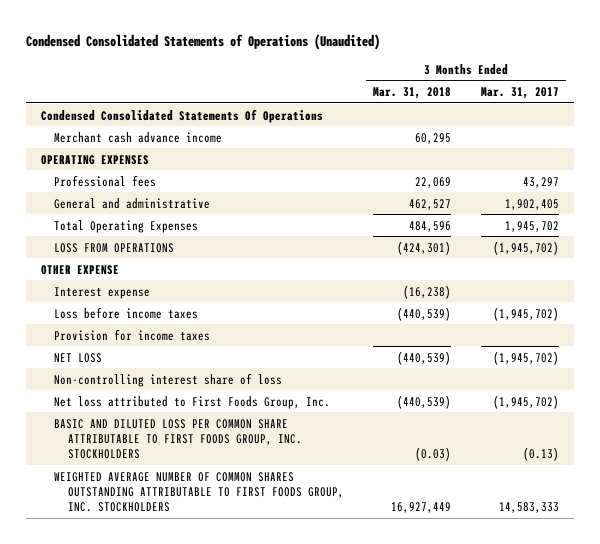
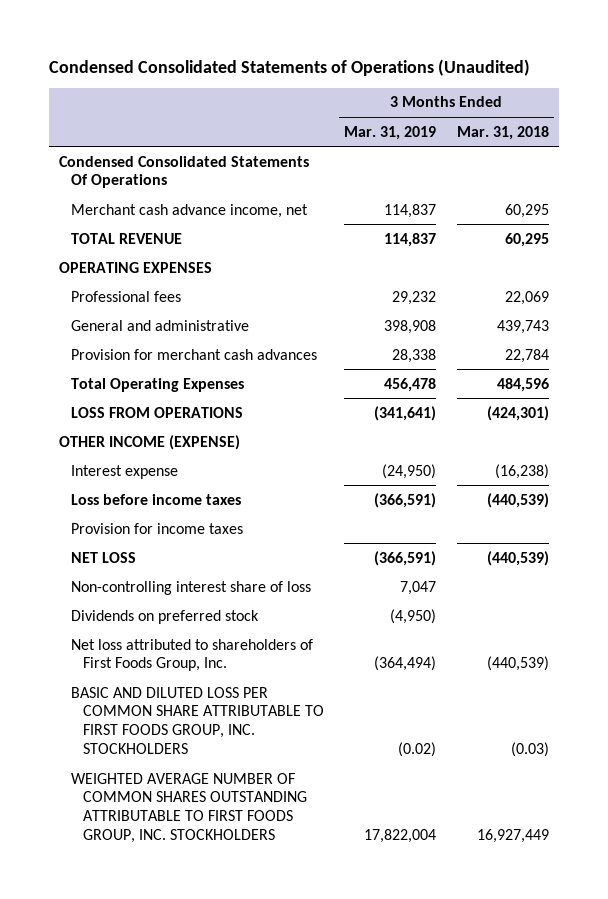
- | 3 Months Ended Mar. 31, 2018 | 3 Months Ended Mar. 31, 2017
+ | 3 Months Ended Mar. 31, 2019 | 3 Months Ended Mar. 31, 2018
- Merchant cash advance income | 60,295 |
+ Merchant cash advance income, net | 114,837 | 60,295
+ TOTAL REVENUE | 114,837 | 60,295
- General and administrative | 462,527 | 1,902,405
+ General and administrative | 398,908 | 439,743
+ Provision for merchant cash advances | 28,338 | 22,784
- OTHER EXPENSE
+ OTHER INCOME (EXPENSE)
- Net loss attributed to First Foods Group, Inc. | (440,539) | (1,945,702)
+ Dividends on preferred stock | (4,950) |
+ Net loss attributed to shareholders of First Foods Group, Inc. | (364,494) | (440,539)

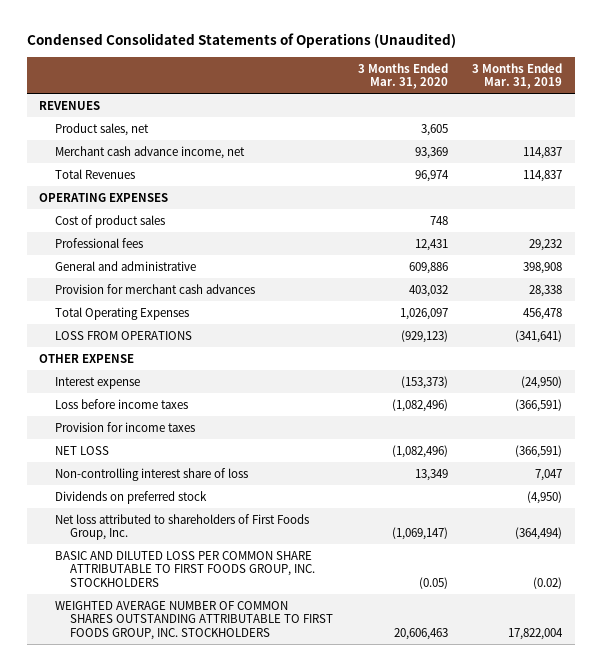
- | 3 Months Ended Mar. 31, 2019 | 3 Months Ended Mar. 31, 2018
+ | 3 Months Ended Mar. 31, 2020 | 3 Months Ended Mar. 31, 2019
- Condensed Consolidated Statements Of Operations
+ REVENUES
+ Product sales, net | 3,605 |
- TOTAL REVENUE | 114,837 | 60,295
+ Total Revenues | 96,974 | 114,837
+ Cost of product sales | 748 |
- OTHER INCOME (EXPENSE)
+ OTHER EXPENSE

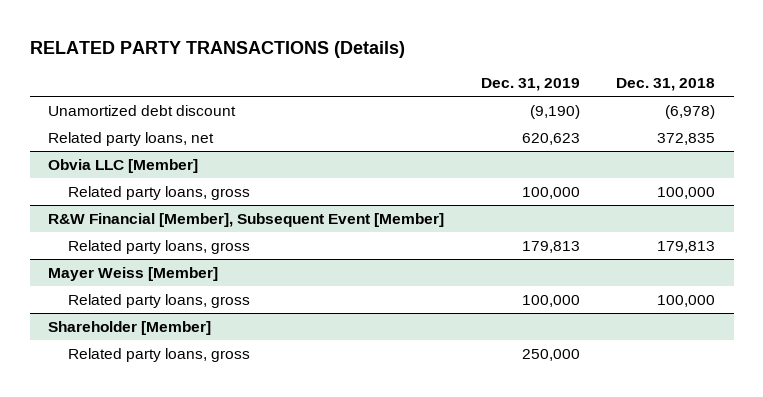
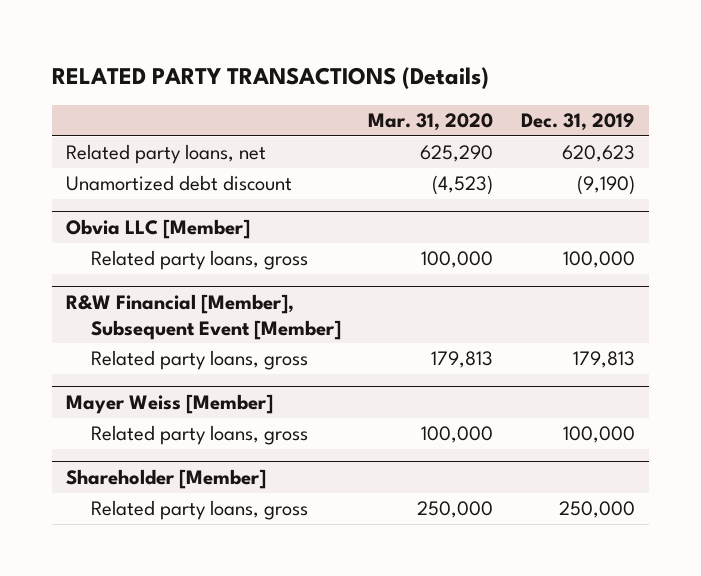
- | Dec. 31, 2019 | Dec. 31, 2018
+ | Mar. 31, 2020 | Dec. 31, 2019
moved down: Unamortized debt discount | (4,523) | (9,190)

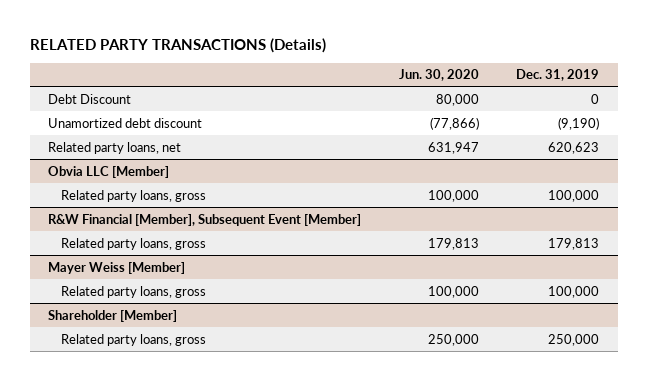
- | Mar. 31, 2020 | Dec. 31, 2019
+ | Jun. 30, 2020 | Dec. 31, 2019
+ Debt Discount | 80,000 | 0
moved down: Related party loans, net | 631,947 | 620,623

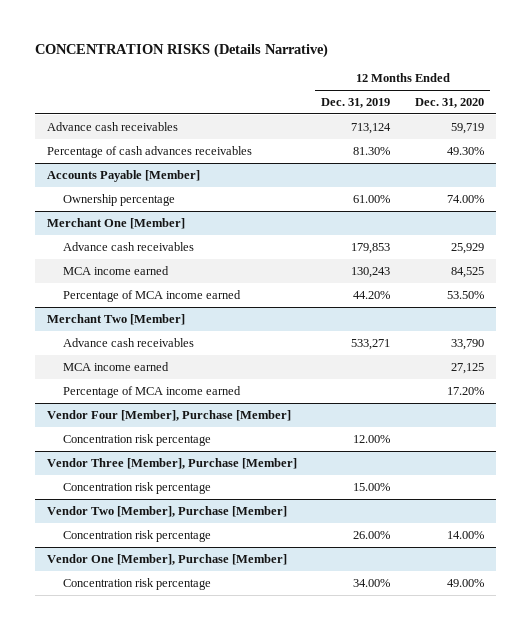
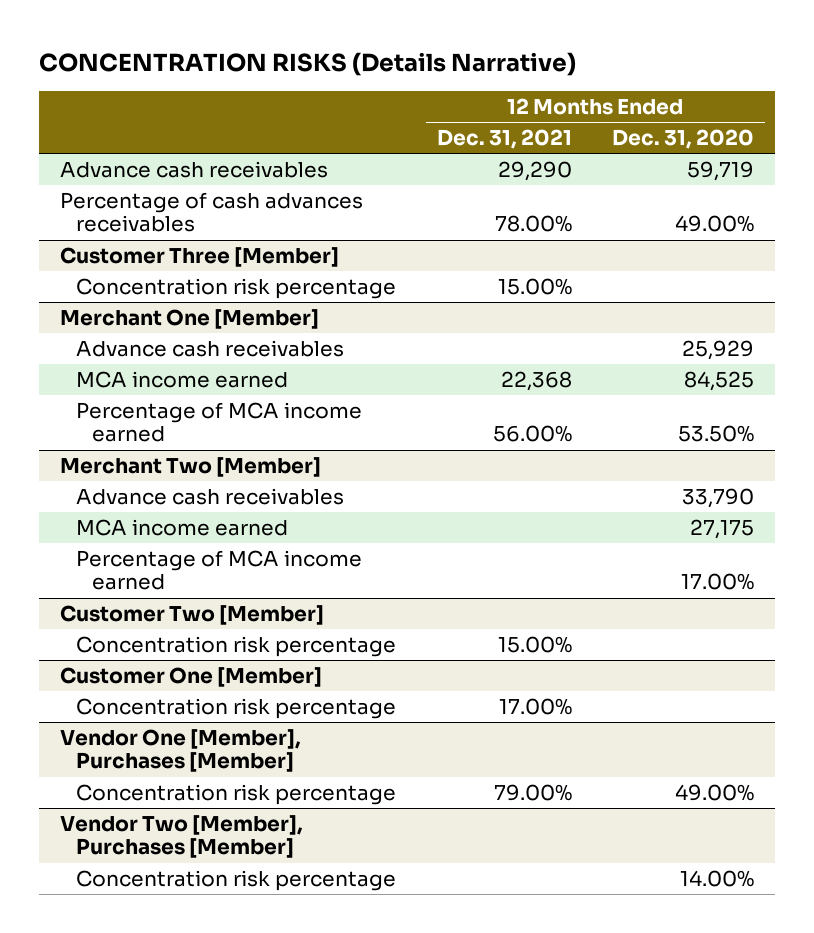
- | 12 Months Ended Dec. 31, 2019 | 12 Months Ended Dec. 31, 2020
+ | 12 Months Ended Dec. 31, 2021 | 12 Months Ended Dec. 31, 2020
- Percentage of cash advances receivables | 81.30% | 49.30%
- Accounts Payable [Member]
- Ownership percentage | 61.00% | 74.00%
+ Percentage of cash advances receivables | 78.00% | 49.00%
+ Customer Three [Member]
+ Concentration risk percentage | 15.00% |
@ Merchant Two [Member]
- MCA income earned | | 27,125
- Percentage of MCA income earned | | 17.20%
- Vendor Four [Member], Purchase [Member]
@ Merchant Two [Member]
+ MCA income earned | | 27,175
+ Percentage of MCA income earned | | 17.00%
+ Customer Two [Member]
- Vendor Three [Member], Purchase [Member]
+ Customer One [Member]
- Vendor Two [Member], Purchase [Member]
- Concentration risk percentage | 26.00% | 14.00%
- Vendor One [Member], Purchase [Member]
+ Vendor One [Member], Purchases [Member]
+ Vendor Two [Member], Purchases [Member]
+ Concentration risk percentage | | 14.00%

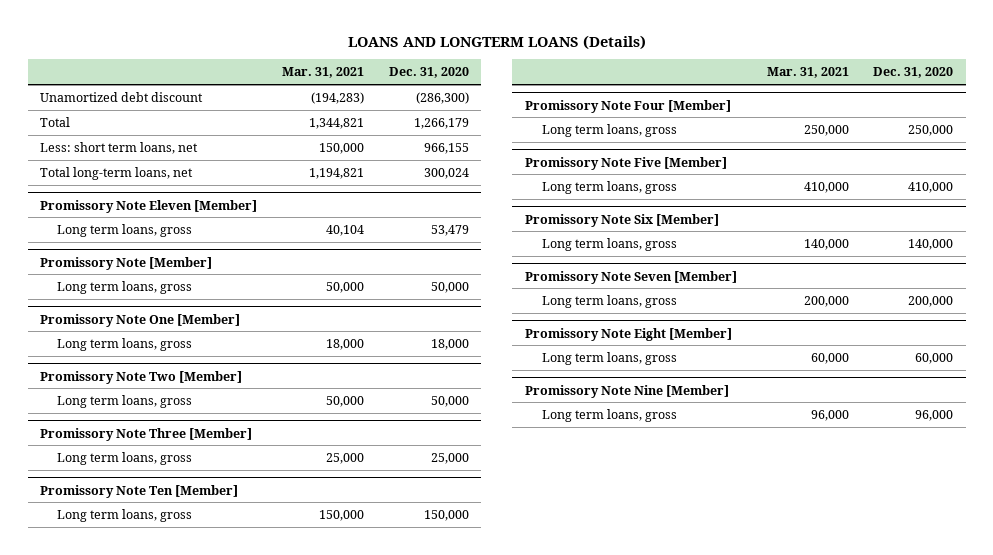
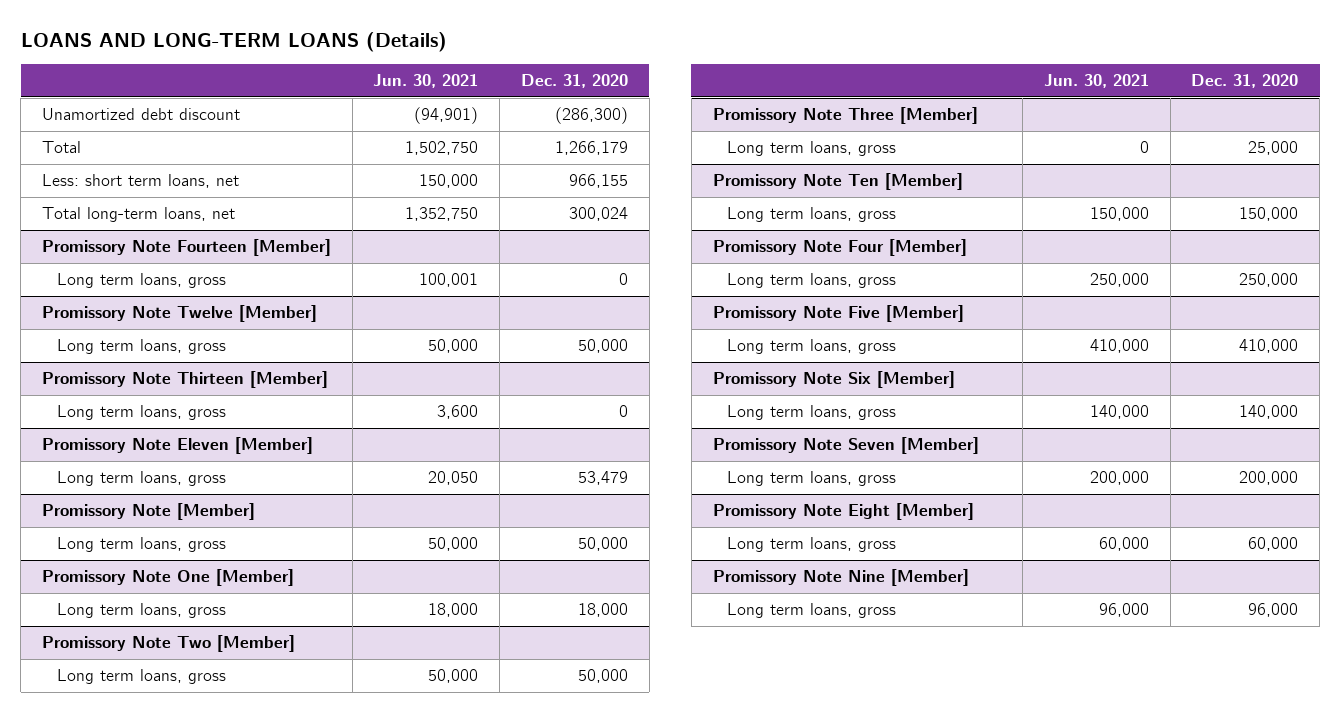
- LOANS AND LONGTERM LOANS (Details)
+ LOANS AND LONG-TERM LOANS (Details)
- | Mar. 31, 2021 | Dec. 31, 2020
+ | Jun. 30, 2021 | Dec. 31, 2020
+ Promissory Note Fourteen [Member]
+ Long term loans, gross | 100,001 | 0
+ Promissory Note Twelve [Member]
+ Long term loans, gross | 50,000 | 50,000
+ Promissory Note Thirteen [Member]
+ Long term loans, gross | 3,600 | 0

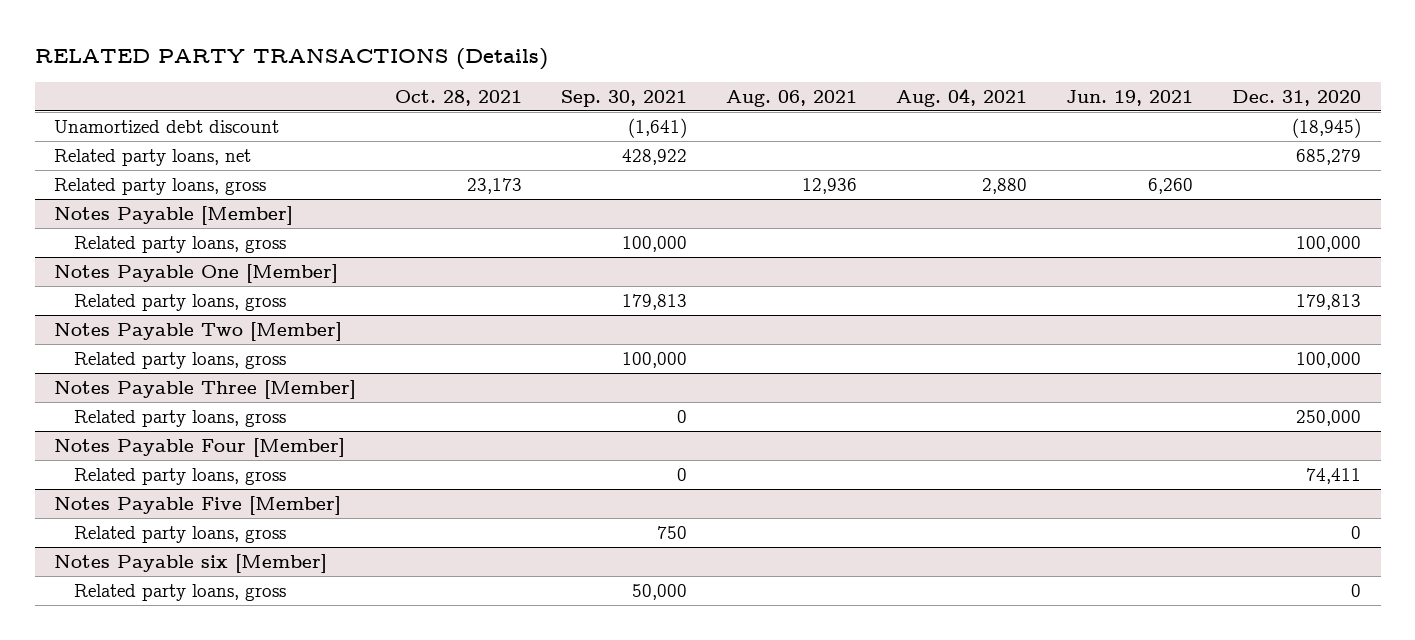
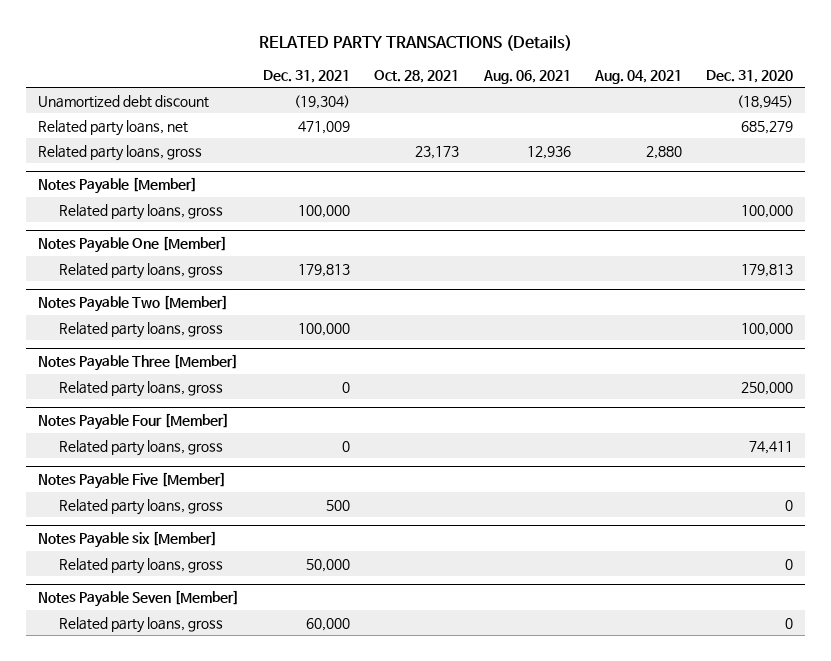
- | Oct. 28, 2021 | Sep. 30, 2021 | Aug. 06, 2021 | Aug. 04, 2021 | Jun. 19, 2021 | Dec. 31, 2020
+ | Dec. 31, 2021 | Oct. 28, 2021 | Aug. 06, 2021 | Aug. 04, 2021 | Dec. 31, 2020
+ Notes Payable Seven [Member]
+ Related party loans, gross | 60,000 | | | | 0

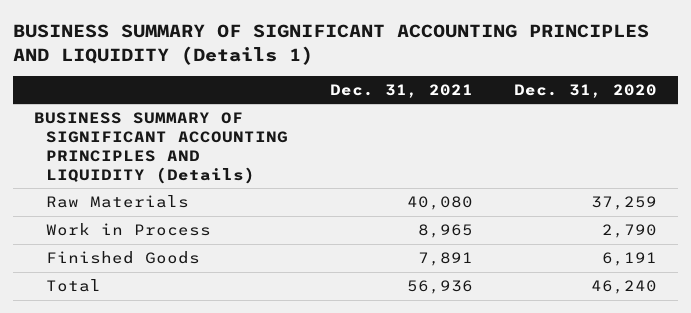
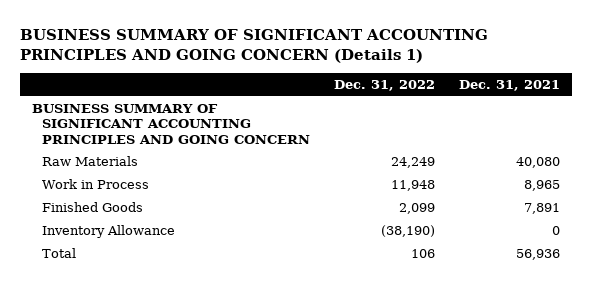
- BUSINESS SUMMARY OF SIGNIFICANT ACCOUNTING PRINCIPLES AND LIQUIDITY (Details 1)
+ BUSINESS SUMMARY OF SIGNIFICANT ACCOUNTING PRINCIPLES AND GOING CONCERN (Details 1)
- | Dec. 31, 2021 | Dec. 31, 2020
+ | Dec. 31, 2022 | Dec. 31, 2021
- BUSINESS SUMMARY OF SIGNIFICANT ACCOUNTING PRINCIPLES AND LIQUIDITY (Details)
+ BUSINESS SUMMARY OF SIGNIFICANT ACCOUNTING PRINCIPLES AND GOING CONCERN
+ Inventory Allowance | (38,190) | 0

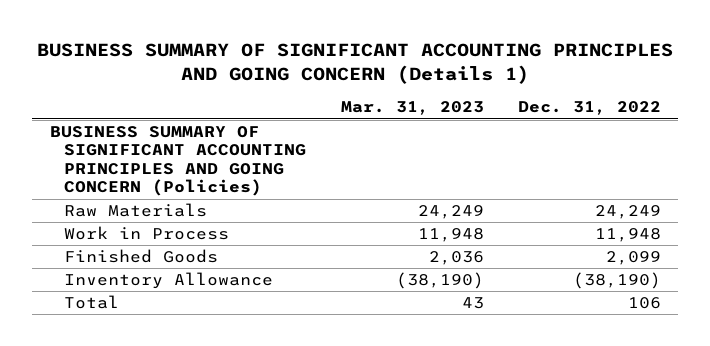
- | Dec. 31, 2022 | Dec. 31, 2021
+ | Mar. 31, 2023 | Dec. 31, 2022
- BUSINESS SUMMARY OF SIGNIFICANT ACCOUNTING PRINCIPLES AND GOING CONCERN
+ BUSINESS SUMMARY OF SIGNIFICANT ACCOUNTING PRINCIPLES AND GOING CONCERN (Policies)

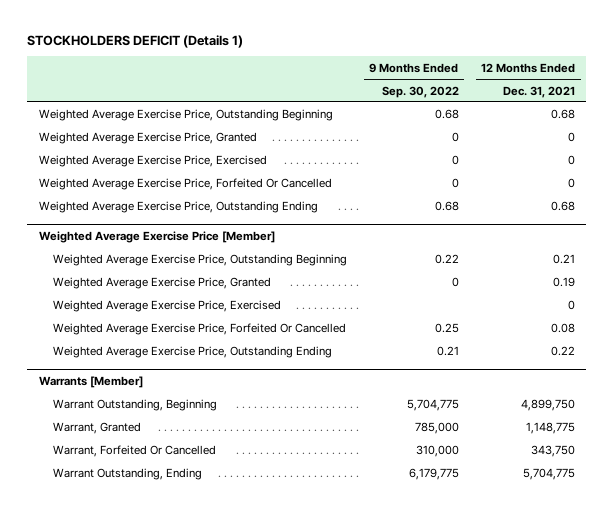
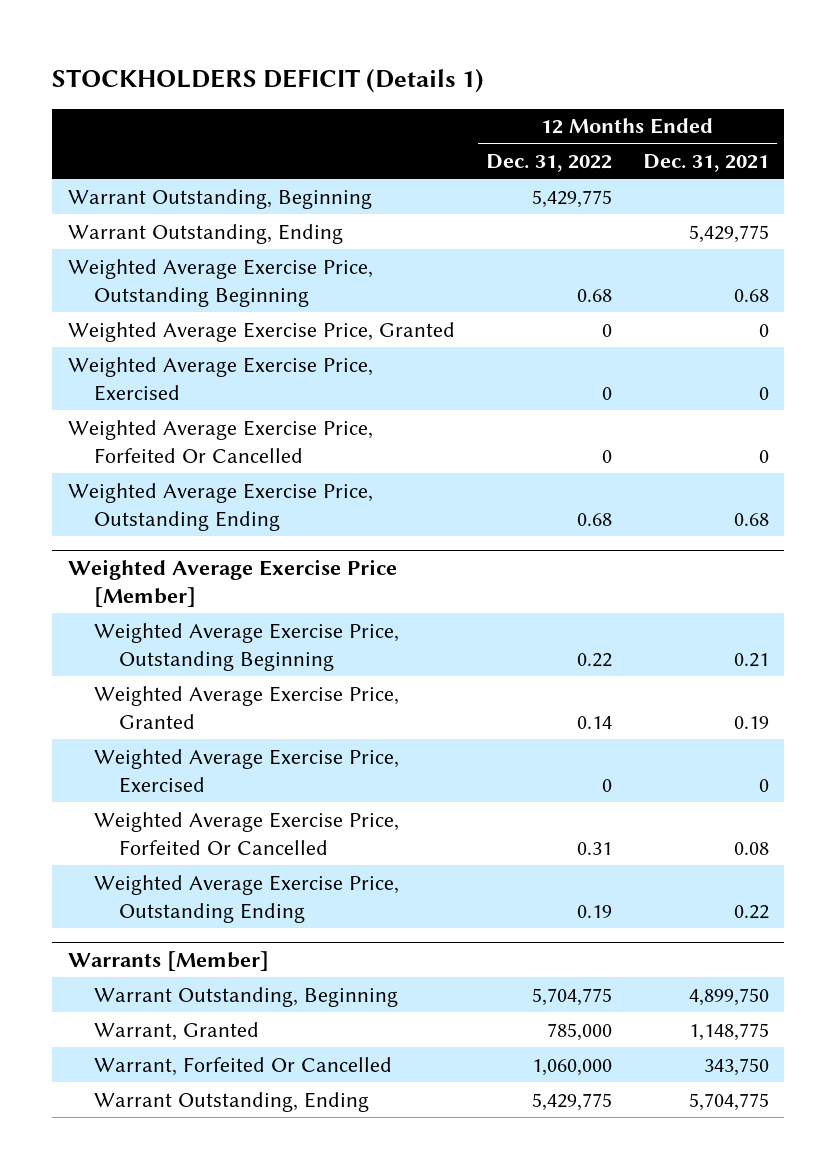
- | 9 Months Ended Sep. 30, 2022 | 12 Months Ended Dec. 31, 2021
+ | 12 Months Ended Dec. 31, 2022 | 12 Months Ended Dec. 31, 2021
+ Warrant Outstanding, Beginning | 5,429,775 |
+ Warrant Outstanding, Ending | | 5,429,775

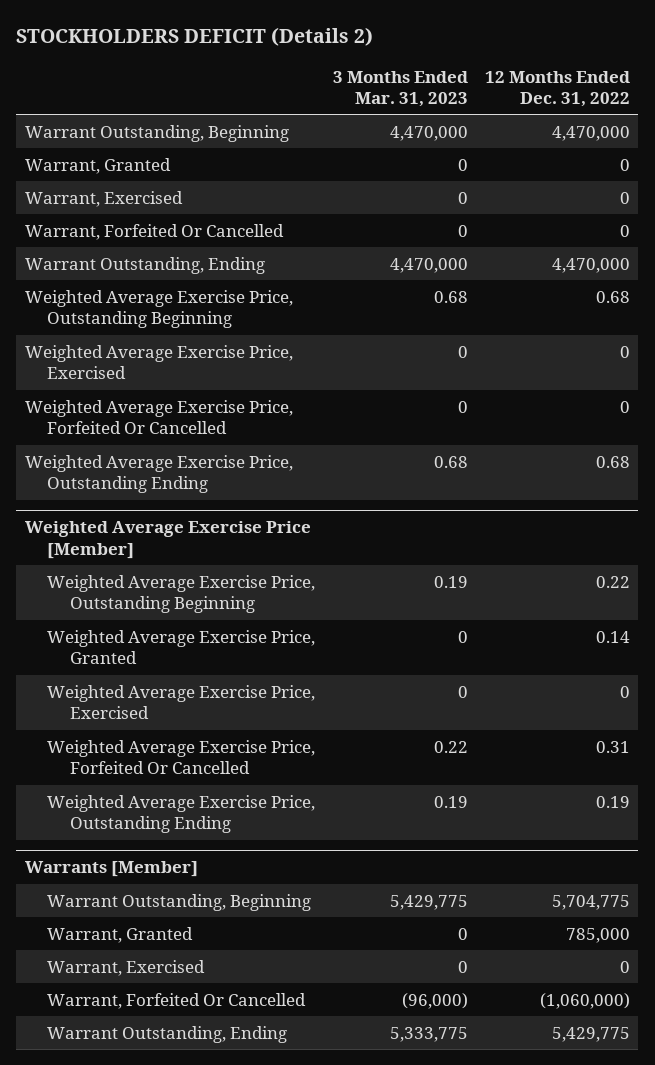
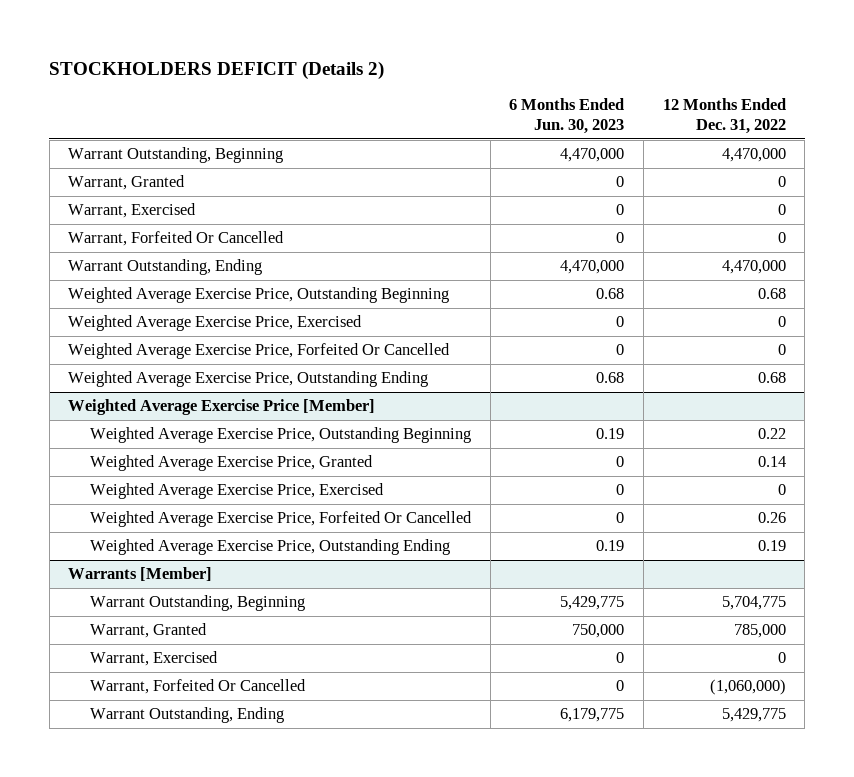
- | 3 Months Ended Mar. 31, 2023 | 12 Months Ended Dec. 31, 2022
+ | 6 Months Ended Jun. 30, 2023 | 12 Months Ended Dec. 31, 2022
@ Weighted Average Exercise Price [Member]
- Weighted Average Exercise Price, Forfeited Or Cancelled | 0.22 | 0.31
+ Weighted Average Exercise Price, Forfeited Or Cancelled | 0 | 0.26

